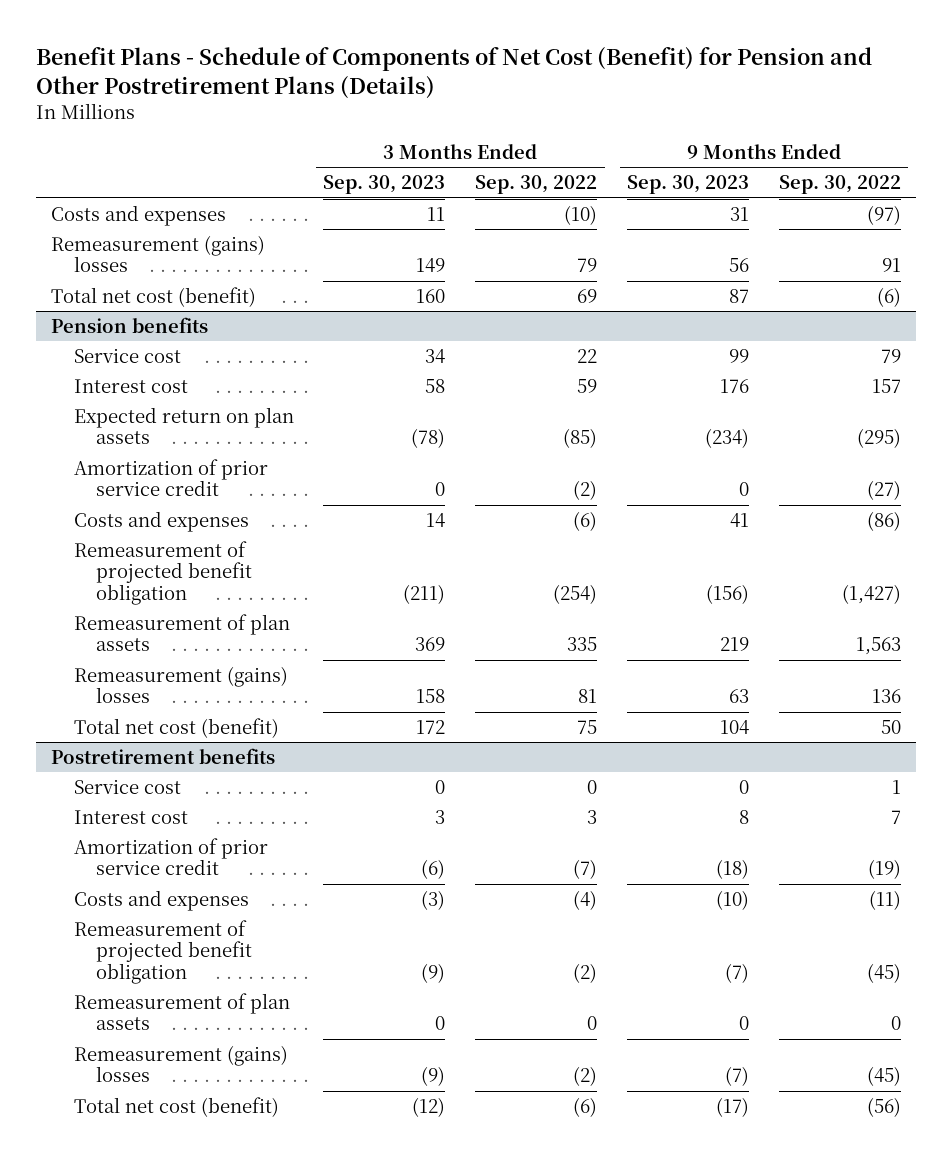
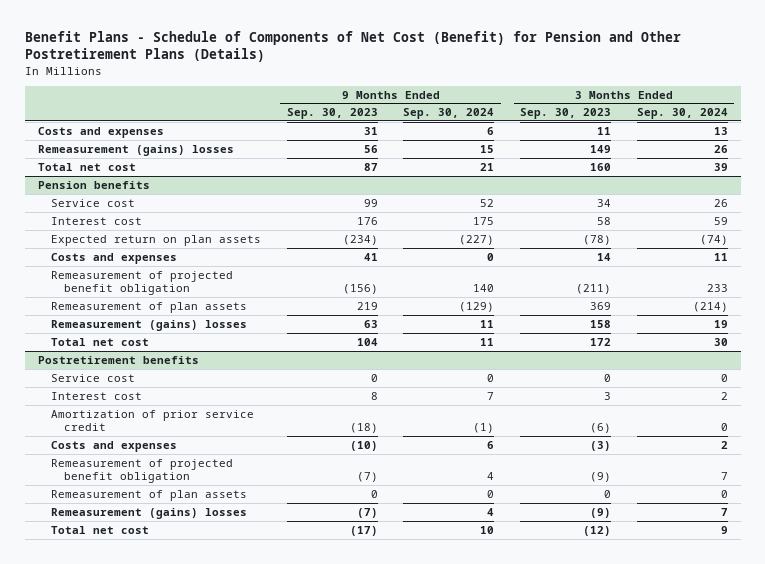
- | 3 Months Ended Sep. 30, 2023 | 3 Months Ended Sep. 30, 2022 | 9 Months Ended Sep. 30, 2023 | 9 Months Ended Sep. 30, 2022
+ | 9 Months Ended Sep. 30, 2023 | 9 Months Ended Sep. 30, 2024 | 3 Months Ended Sep. 30, 2023 | 3 Months Ended Sep. 30, 2024
- Total net cost (benefit) | 160 | 69 | 87 | (6)
+ Total net cost | 87 | 21 | 160 | 39
@ Pension benefits
- Amortization of prior service credit | 0 | (2) | 0 | (27)
- Total net cost (benefit) | 172 | 75 | 104 | 50
+ Total net cost | 104 | 11 | 172 | 30
@ Postretirement benefits
- Total net cost (benefit) | (12) | (6) | (17) | (56)
+ Total net cost | (17) | 10 | (12) | 9

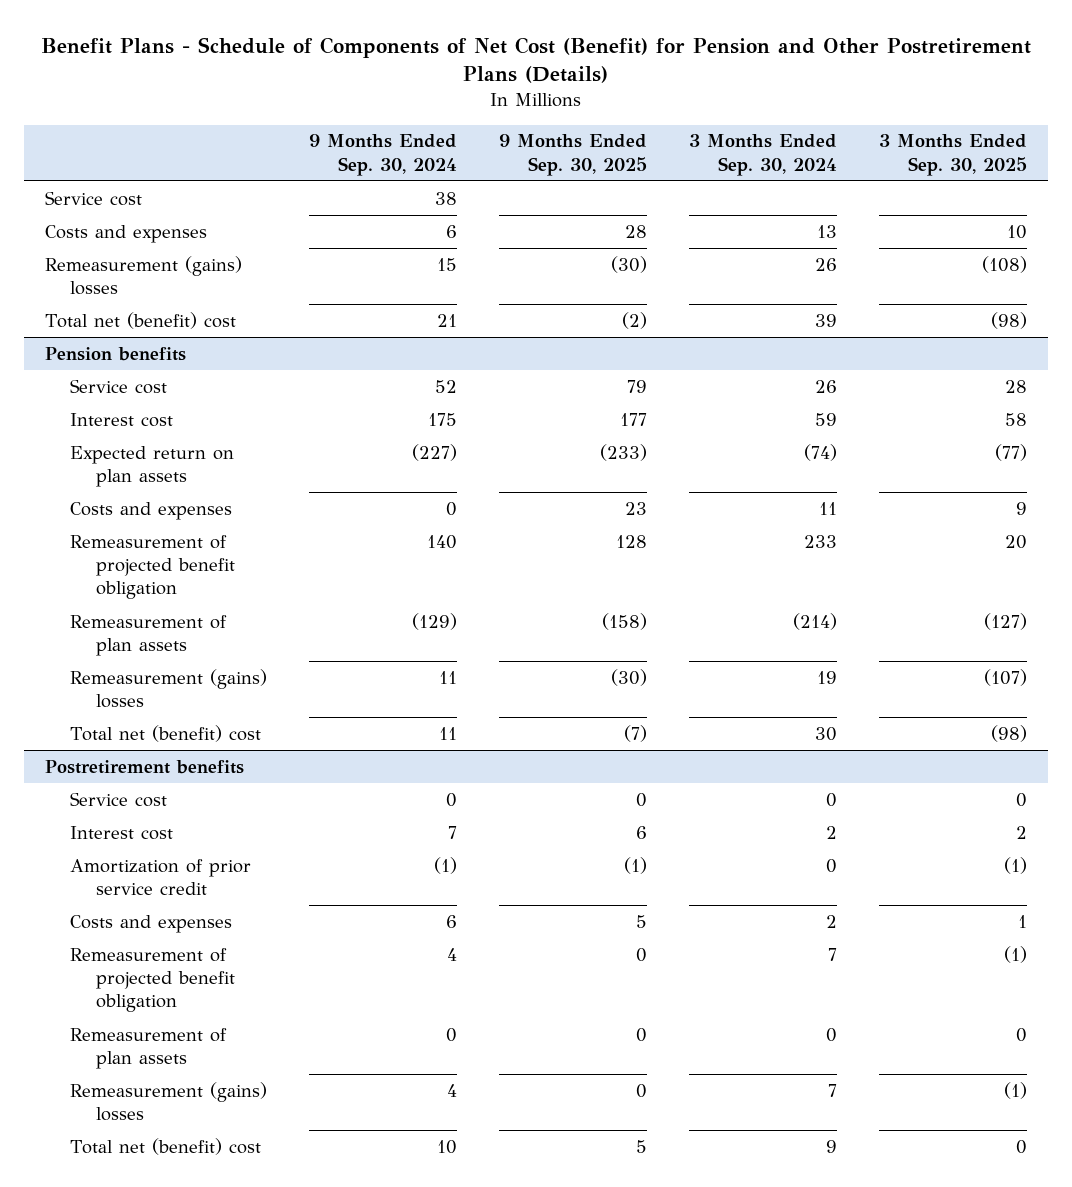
- | 9 Months Ended Sep. 30, 2023 | 9 Months Ended Sep. 30, 2024 | 3 Months Ended Sep. 30, 2023 | 3 Months Ended Sep. 30, 2024
+ | 9 Months Ended Sep. 30, 2024 | 9 Months Ended Sep. 30, 2025 | 3 Months Ended Sep. 30, 2024 | 3 Months Ended Sep. 30, 2025
+ Service cost | 38 | | |
- Total net cost | 87 | 21 | 160 | 39
+ Total net (benefit) cost | 21 | (2) | 39 | (98)
@ Pension benefits
- Total net cost | 104 | 11 | 172 | 30
+ Total net (benefit) cost | 11 | (7) | 30 | (98)
@ Postretirement benefits
- Total net cost | (17) | 10 | (12) | 9
+ Total net (benefit) cost | 10 | 5 | 9 | 0

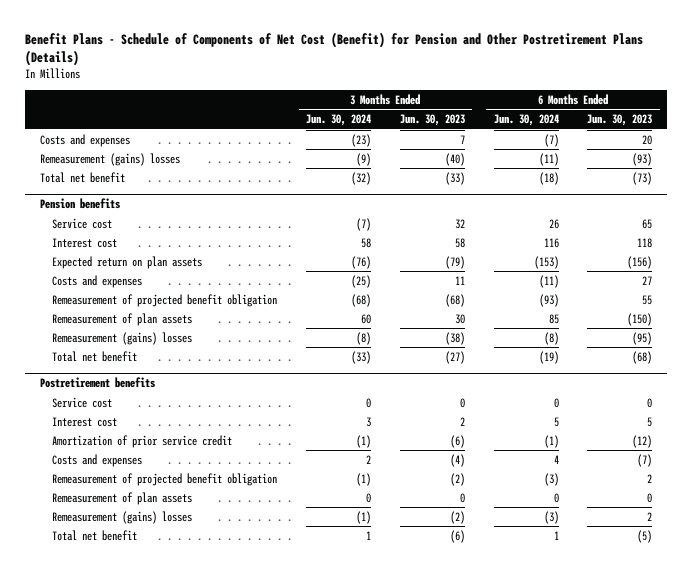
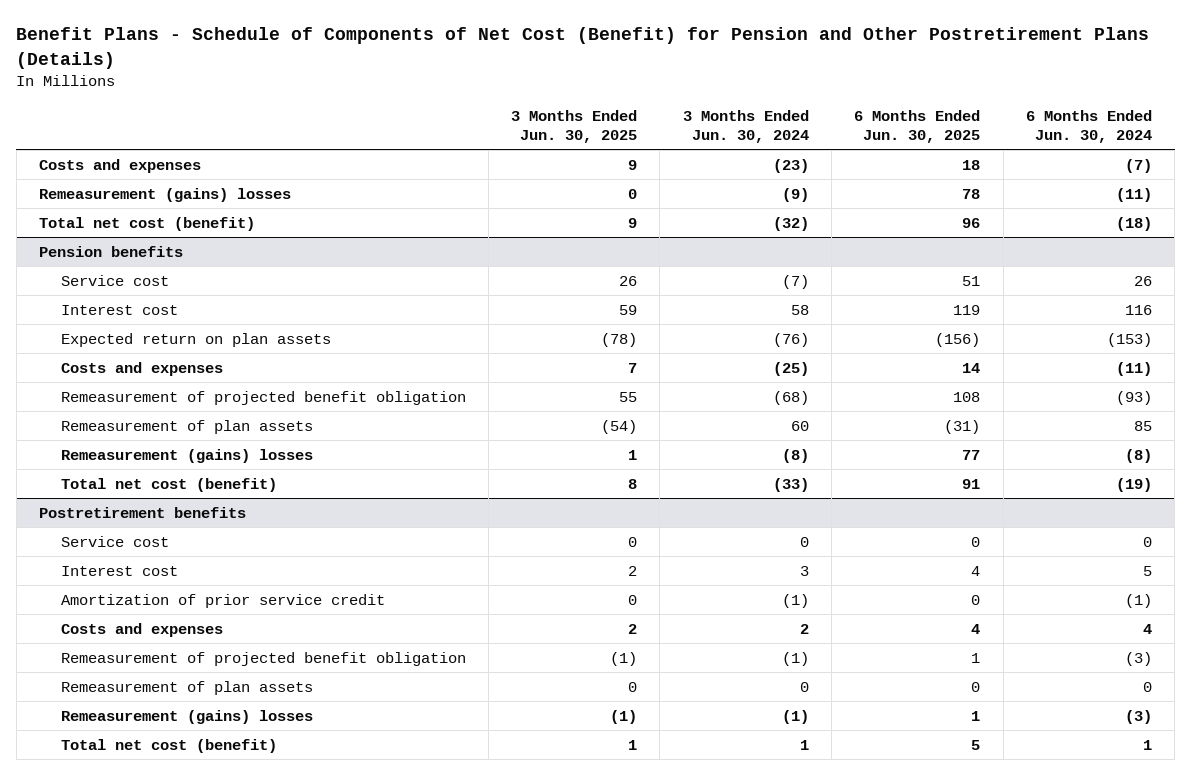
- | 3 Months Ended Jun. 30, 2024 | 3 Months Ended Jun. 30, 2023 | 6 Months Ended Jun. 30, 2024 | 6 Months Ended Jun. 30, 2023
+ | 3 Months Ended Jun. 30, 2025 | 3 Months Ended Jun. 30, 2024 | 6 Months Ended Jun. 30, 2025 | 6 Months Ended Jun. 30, 2024
- Total net benefit | (32) | (33) | (18) | (73)
+ Total net cost (benefit) | 9 | (32) | 96 | (18)
@ Pension benefits
- Total net benefit | (33) | (27) | (19) | (68)
+ Total net cost (benefit) | 8 | (33) | 91 | (19)
@ Postretirement benefits
- Total net benefit | 1 | (6) | 1 | (5)
+ Total net cost (benefit) | 1 | 1 | 5 | 1

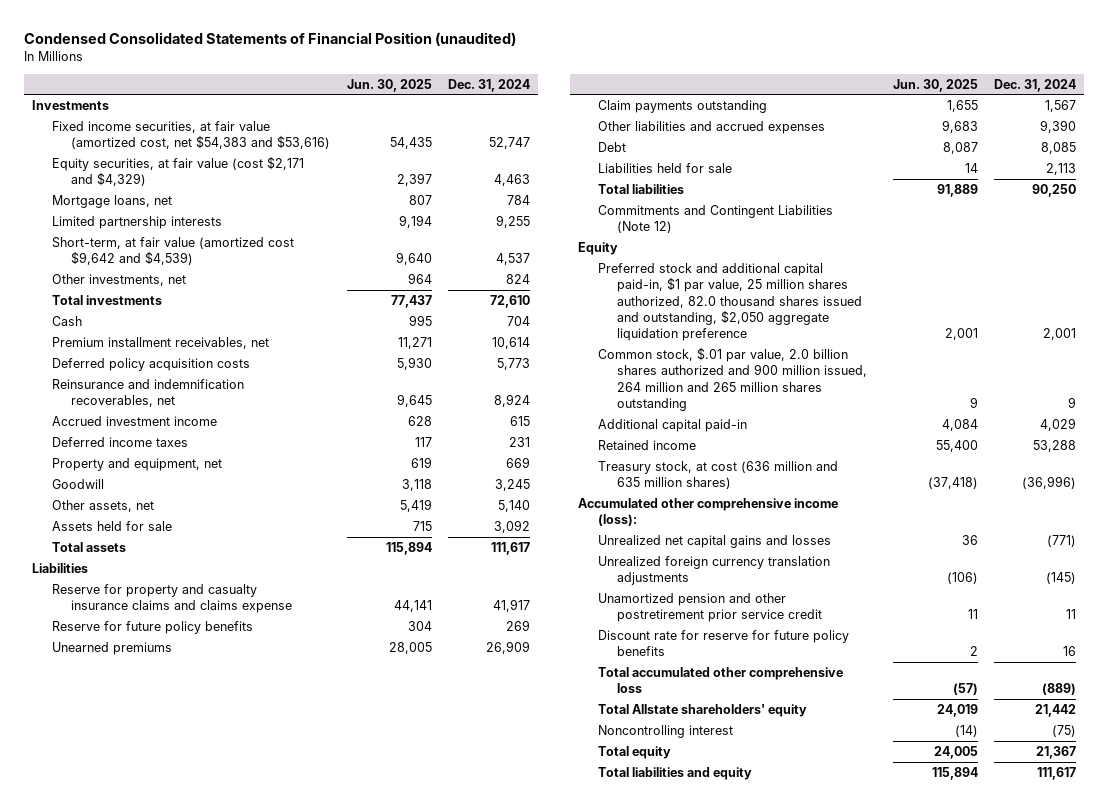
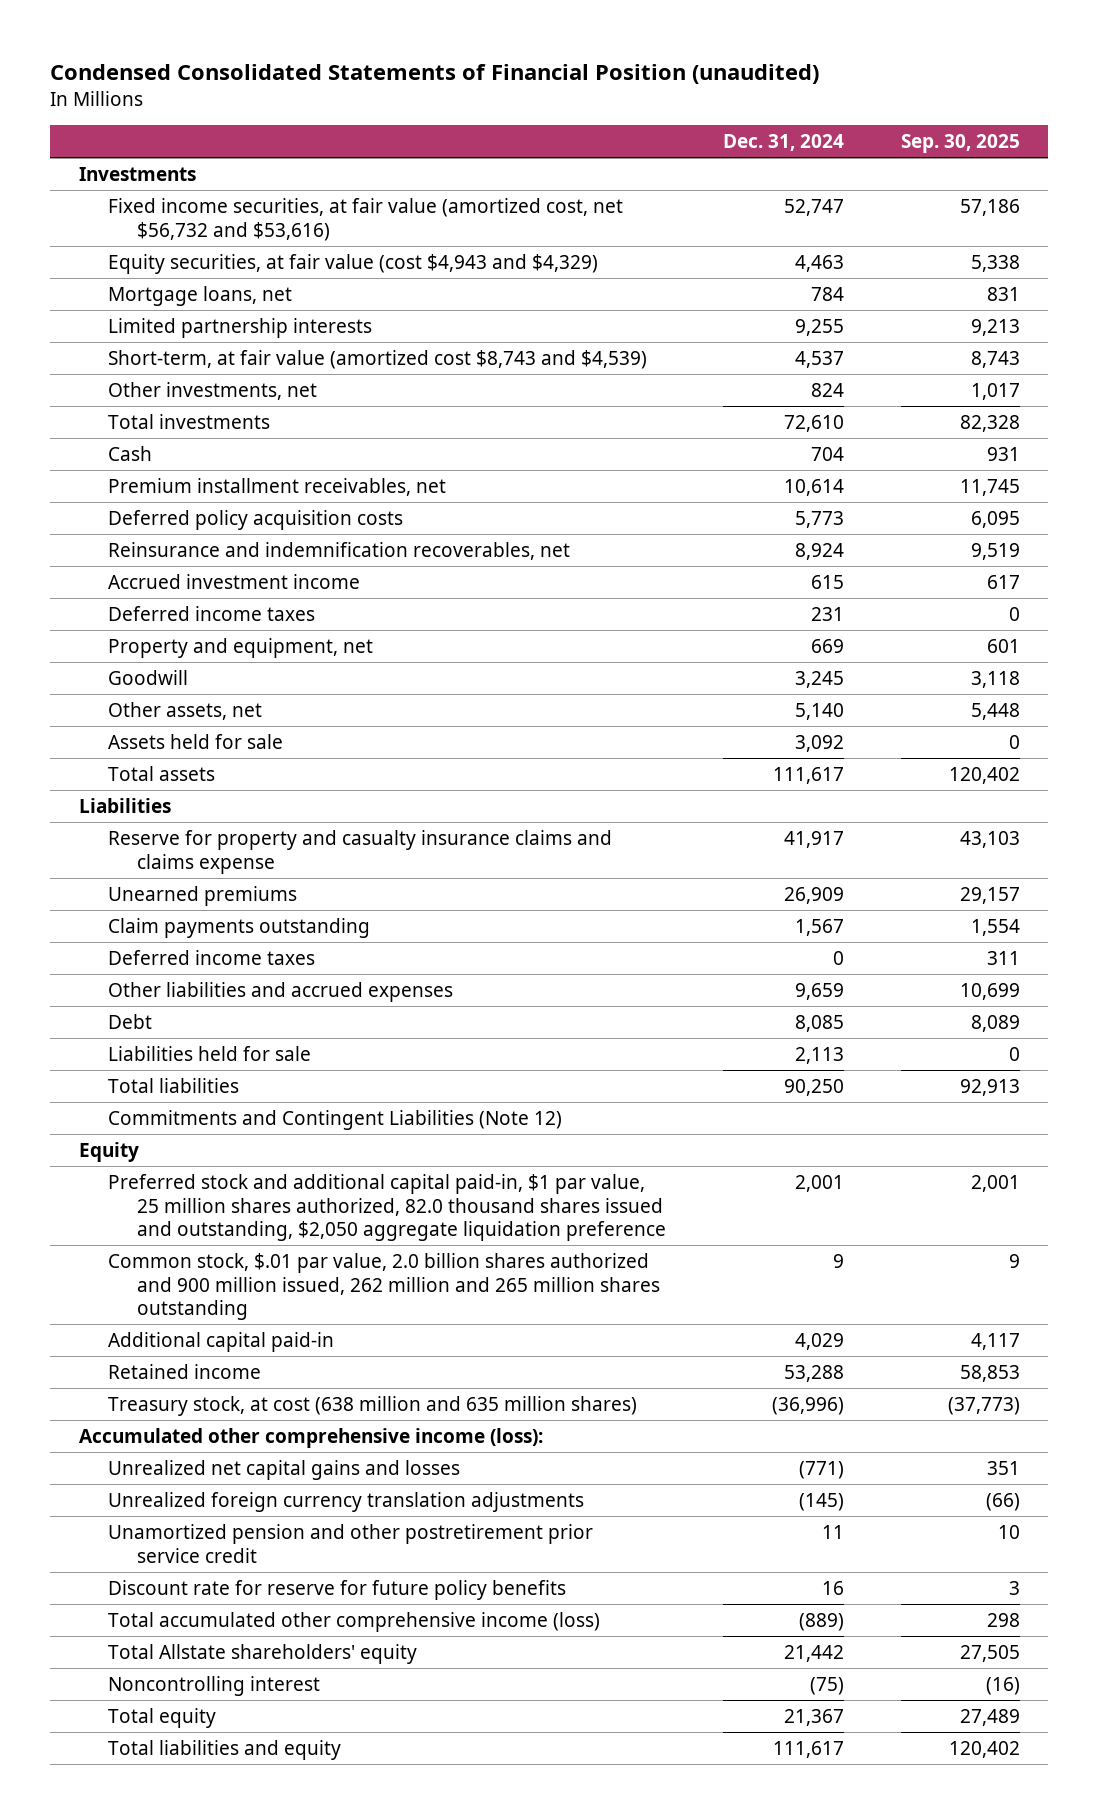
- | Jun. 30, 2025 | Dec. 31, 2024
+ | Dec. 31, 2024 | Sep. 30, 2025
- Fixed income securities, at fair value (amortized cost, net $54,383 and $53,616) | 54,435 | 52,747
- Equity securities, at fair value (cost $2,171 and $4,329) | 2,397 | 4,463
+ Fixed income securities, at fair value (amortized cost, net $56,732 and $53,616) | 52,747 | 57,186
+ Equity securities, at fair value (cost $4,943 and $4,329) | 4,463 | 5,338
- Short-term, at fair value (amortized cost $9,642 and $4,539) | 9,640 | 4,537
+ Short-term, at fair value (amortized cost $8,743 and $4,539) | 4,537 | 8,743
- Reserve for future policy benefits | 304 | 269
- Other liabilities and accrued expenses | 9,683 | 9,390
+ Deferred income taxes | 0 | 311
+ Other liabilities and accrued expenses | 9,659 | 10,699
- Common stock, $.01 par value, 2.0 billion shares authorized and 900 million issued, 264 million and 265 million shares outstanding | 9 | 9
+ Common stock, $.01 par value, 2.0 billion shares authorized and 900 million issued, 262 million and 265 million shares outstanding | 9 | 9
- Treasury stock, at cost (636 million and 635 million shares) | (37,418) | (36,996)
+ Treasury stock, at cost (638 million and 635 million shares) | (36,996) | (37,773)
- Total accumulated other comprehensive loss | (57) | (889)
+ Total accumulated other comprehensive income (loss) | (889) | 298

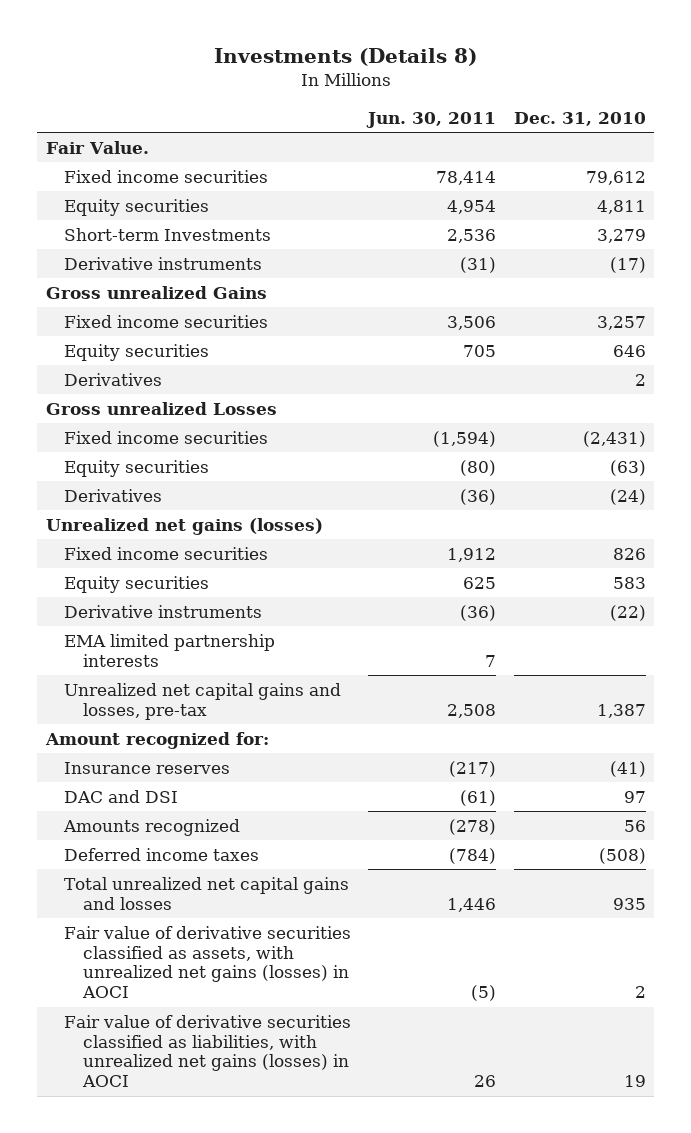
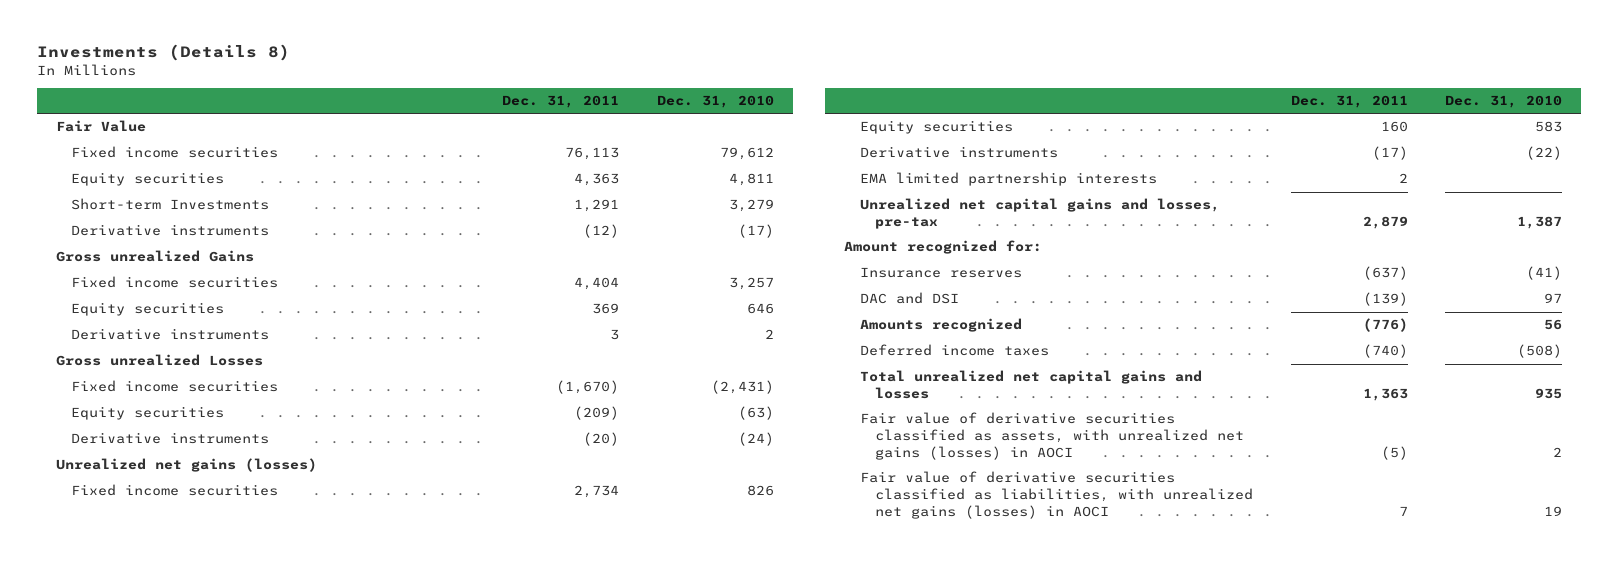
- | Jun. 30, 2011 | Dec. 31, 2010
+ | Dec. 31, 2011 | Dec. 31, 2010
- Fair Value.
+ Fair Value
- Derivatives | | 2
+ Derivative instruments | 3 | 2
- Derivatives | (36) | (24)
+ Derivative instruments | (20) | (24)

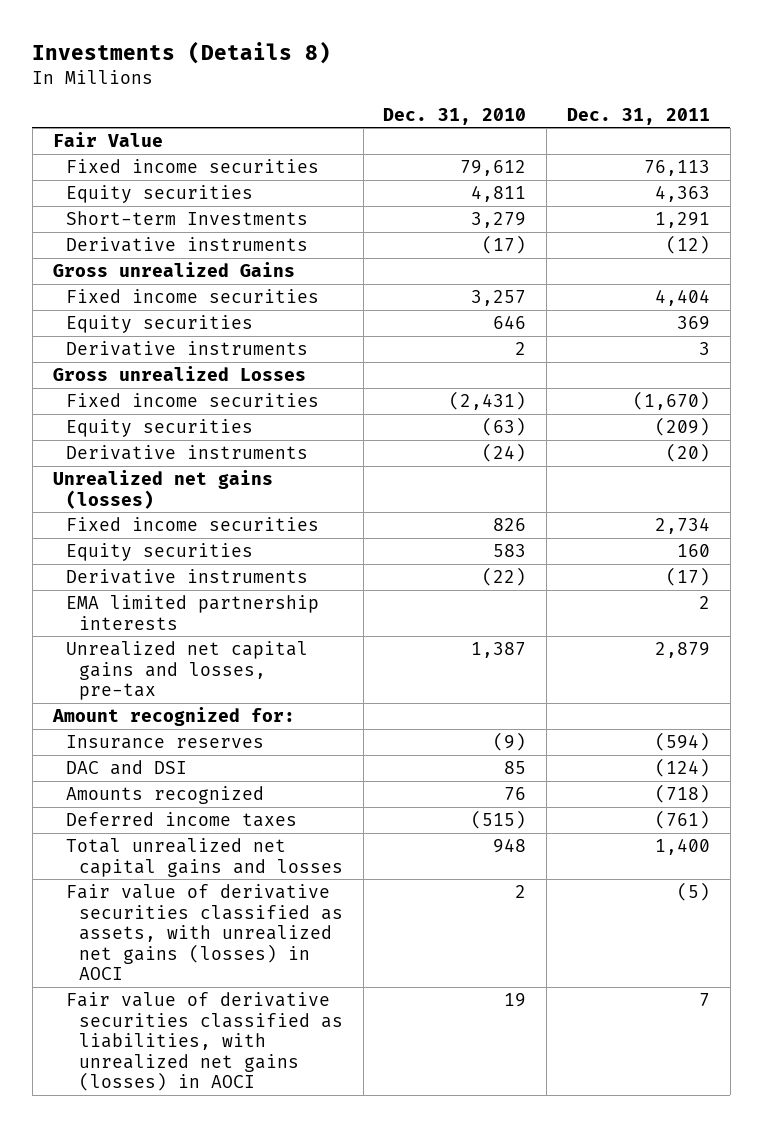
- | Dec. 31, 2011 | Dec. 31, 2010
+ | Dec. 31, 2010 | Dec. 31, 2011
- Insurance reserves | (637) | (41)
- DAC and DSI | (139) | 97
- Amounts recognized | (776) | 56
- Deferred income taxes | (740) | (508)
- Total unrealized net capital gains and losses | 1,363 | 935
+ Insurance reserves | (9) | (594)
+ DAC and DSI | 85 | (124)
+ Amounts recognized | 76 | (718)
+ Deferred income taxes | (515) | (761)
+ Total unrealized net capital gains and losses | 948 | 1,400

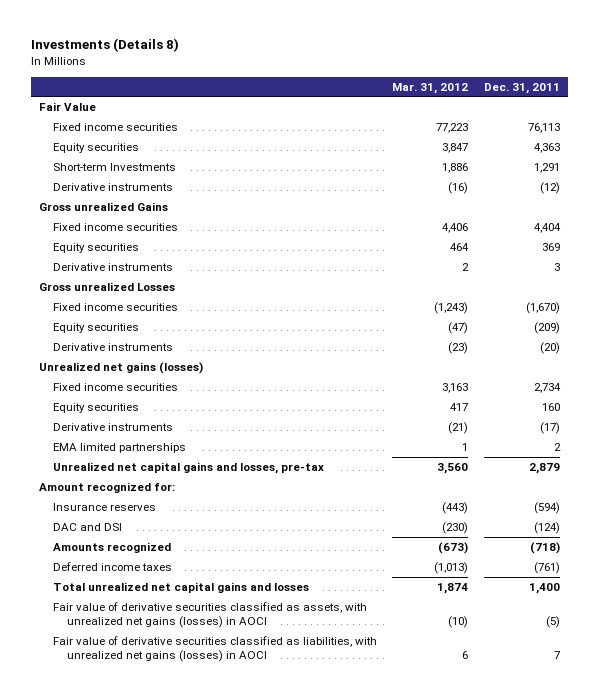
- | Dec. 31, 2010 | Dec. 31, 2011
+ | Mar. 31, 2012 | Dec. 31, 2011
- EMA limited partnership interests | | 2
+ EMA limited partnerships | 1 | 2

